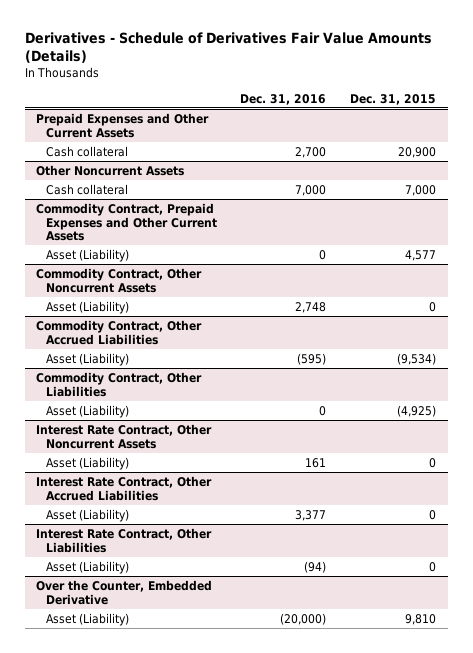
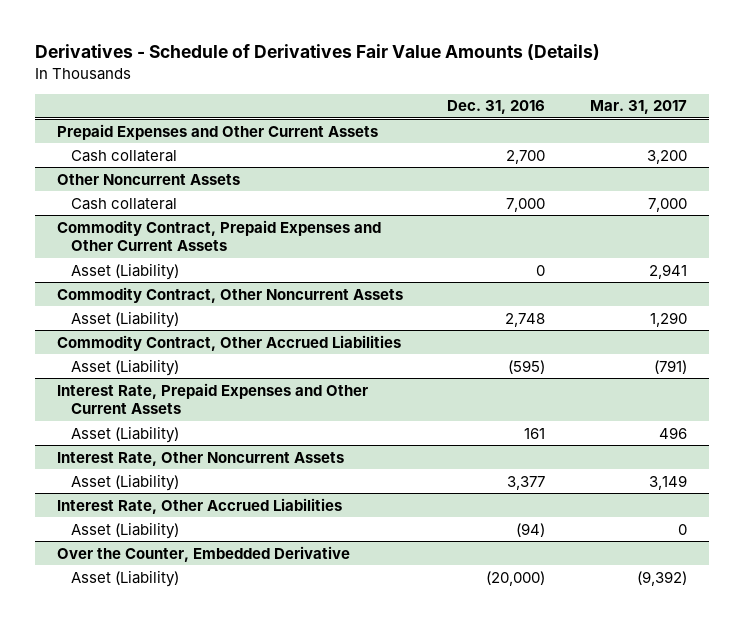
- | Dec. 31, 2016 | Dec. 31, 2015
+ | Dec. 31, 2016 | Mar. 31, 2017
- Commodity Contract, Other Liabilities
- Asset (Liability) | 0 | (4,925)
- Interest Rate Contract, Other Noncurrent Assets
+ Interest Rate, Prepaid Expenses and Other Current Assets
- Interest Rate Contract, Other Accrued Liabilities
+ Interest Rate, Other Noncurrent Assets
- Interest Rate Contract, Other Liabilities
+ Interest Rate, Other Accrued Liabilities

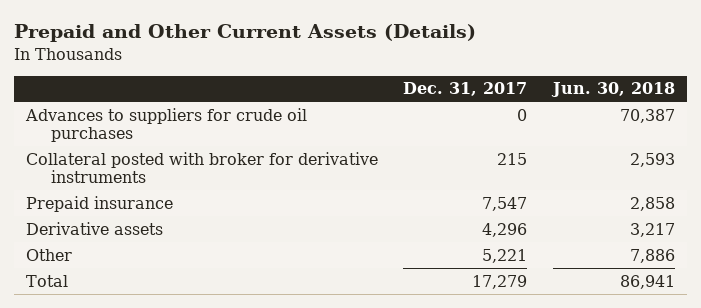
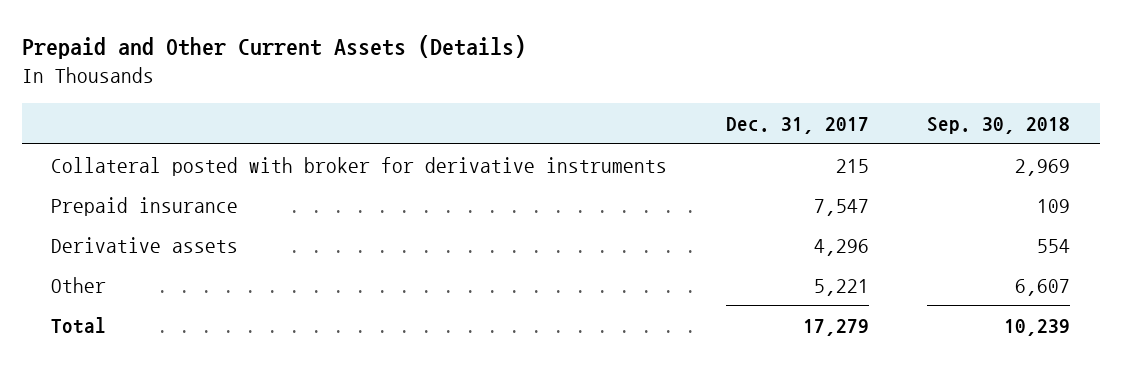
- | Dec. 31, 2017 | Jun. 30, 2018
+ | Dec. 31, 2017 | Sep. 30, 2018
- Advances to suppliers for crude oil purchases | 0 | 70,387

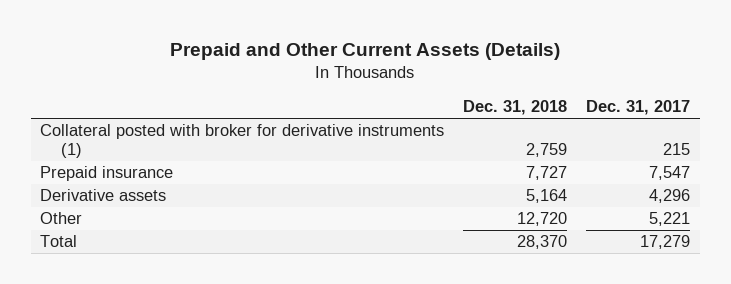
- | Dec. 31, 2017 | Sep. 30, 2018
+ | Dec. 31, 2018 | Dec. 31, 2017
- Collateral posted with broker for derivative instruments | 215 | 2,969
+ Collateral posted with broker for derivative instruments (1) | 2,759 | 215

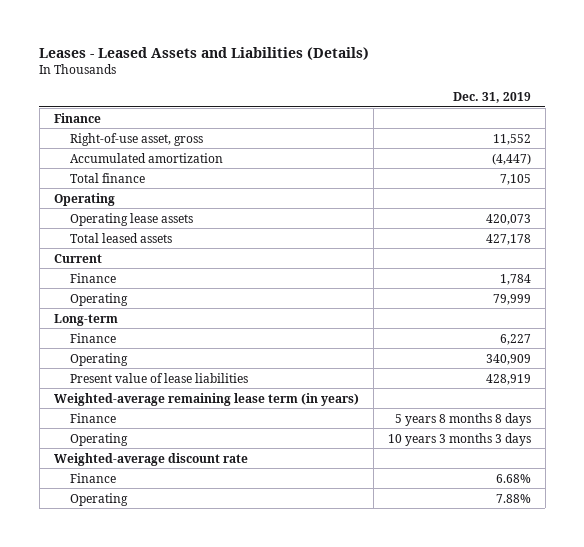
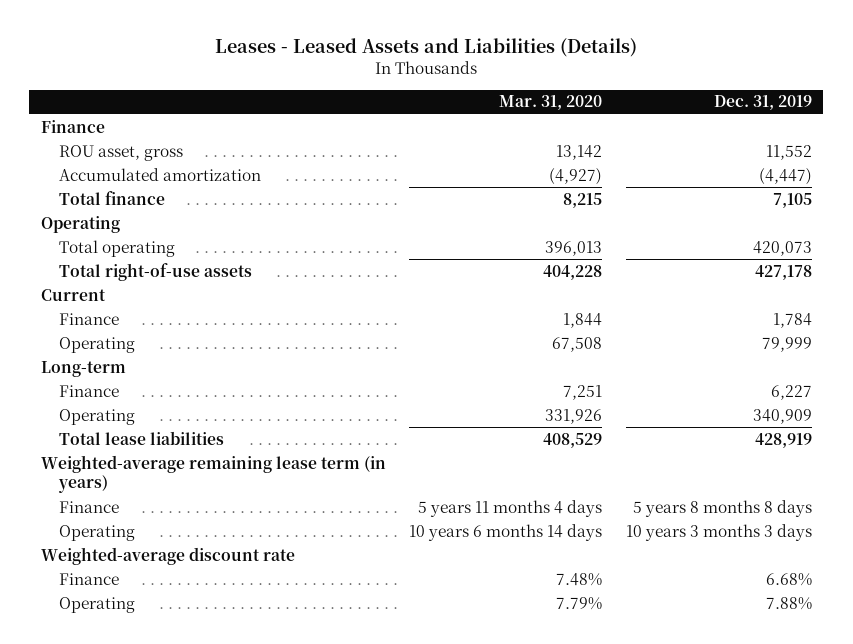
- | Dec. 31, 2019
+ | Mar. 31, 2020 | Dec. 31, 2019
- Right-of-use asset, gross | 11,552
+ ROU asset, gross | 13,142 | 11,552
- Operating lease assets | 420,073
- Total leased assets | 427,178
+ Total operating | 396,013 | 420,073
+ Total right-of-use assets | 404,228 | 427,178
- Present value of lease liabilities | 428,919
+ Total lease liabilities | 408,529 | 428,919

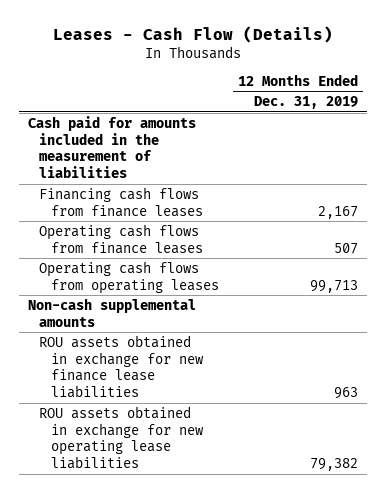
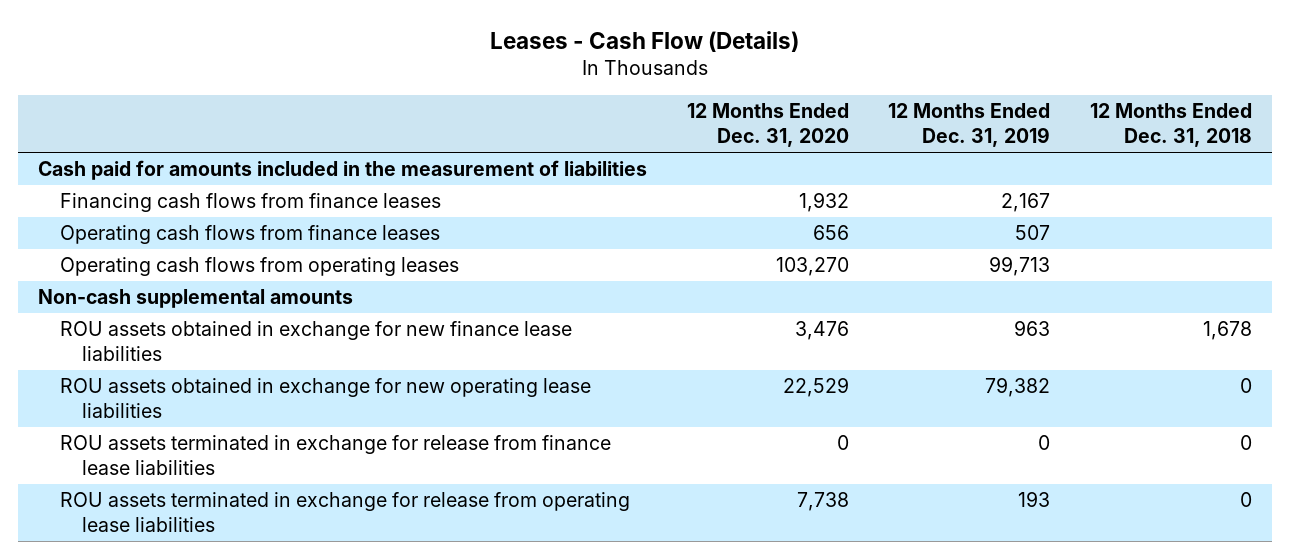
- | 12 Months Ended Dec. 31, 2019
+ | 12 Months Ended Dec. 31, 2020 | 12 Months Ended Dec. 31, 2019 | 12 Months Ended Dec. 31, 2018
+ ROU assets terminated in exchange for release from finance lease liabilities | 0 | 0 | 0
+ ROU assets terminated in exchange for release from operating lease liabilities | 7,738 | 193 | 0

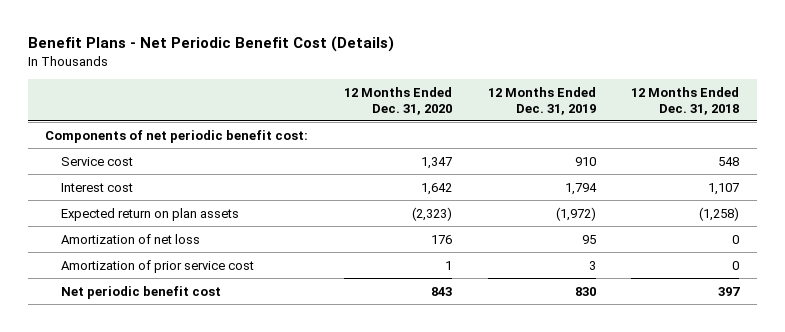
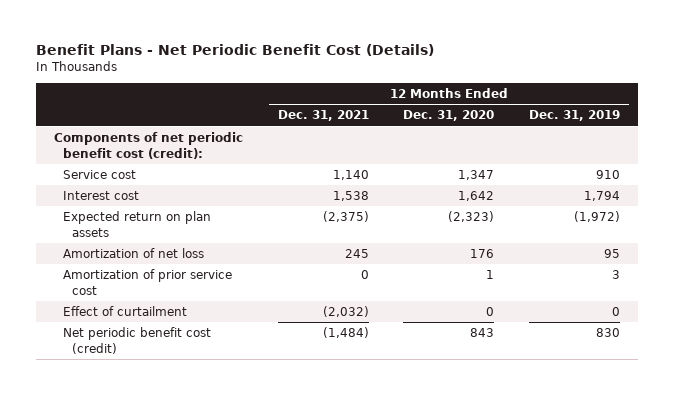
- | 12 Months Ended Dec. 31, 2020 | 12 Months Ended Dec. 31, 2019 | 12 Months Ended Dec. 31, 2018
+ | 12 Months Ended Dec. 31, 2021 | 12 Months Ended Dec. 31, 2020 | 12 Months Ended Dec. 31, 2019
- Components of net periodic benefit cost:
+ Components of net periodic benefit cost (credit):
- Net periodic benefit cost | 843 | 830 | 397
+ Effect of curtailment | (2,032) | 0 | 0
+ Net periodic benefit cost (credit) | (1,484) | 843 | 830

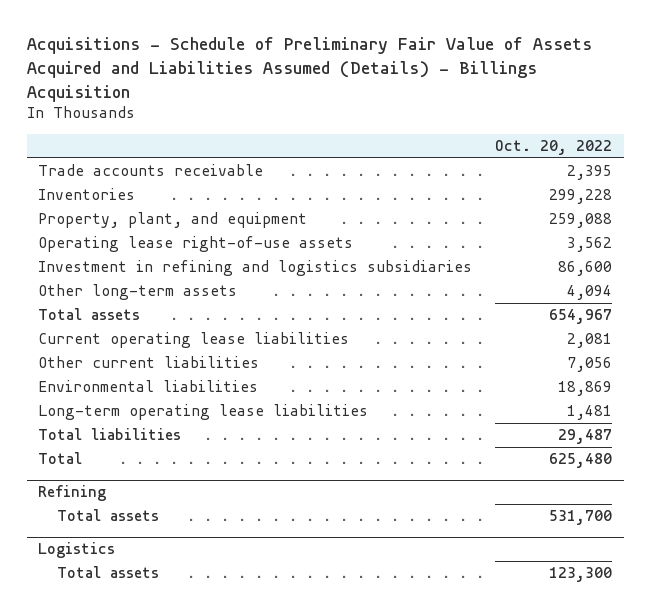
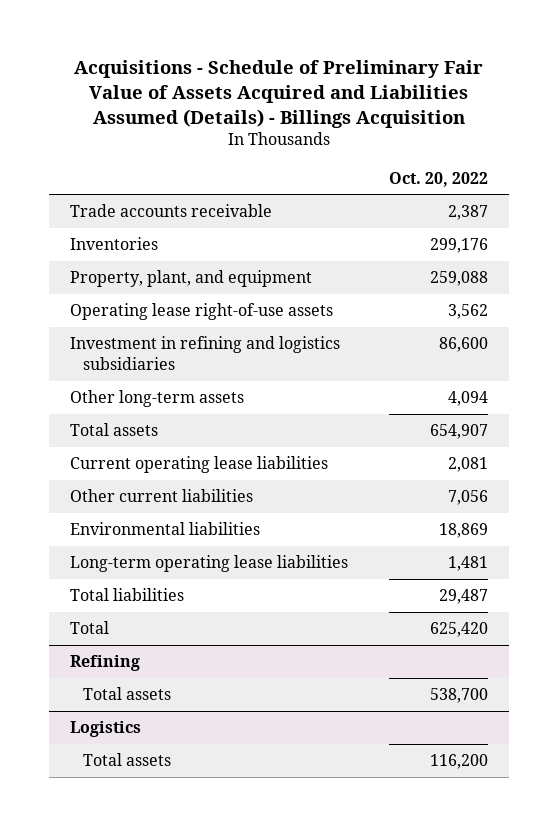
- Trade accounts receivable | 2,395
- Inventories | 299,228
+ Trade accounts receivable | 2,387
+ Inventories | 299,176
- Total assets | 654,967
+ Total assets | 654,907
- Total | 625,480
+ Total | 625,420
@ Refining
- Total assets | 531,700
+ Total assets | 538,700
@ Logistics
- Total assets | 123,300
+ Total assets | 116,200

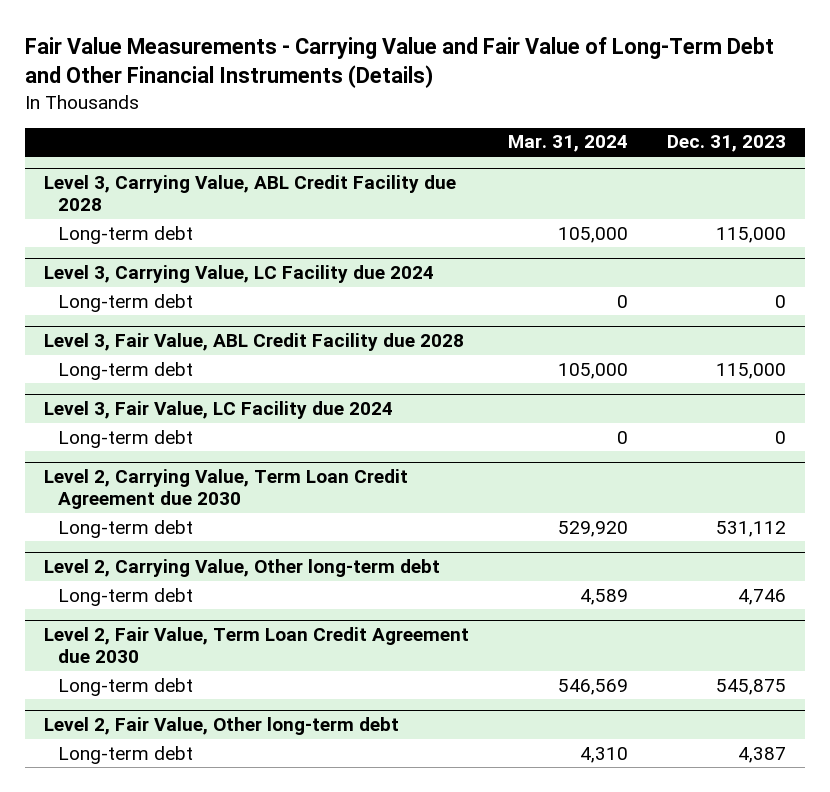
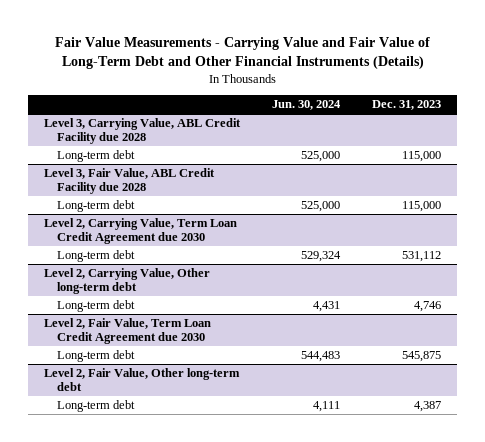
- | Mar. 31, 2024 | Dec. 31, 2023
+ | Jun. 30, 2024 | Dec. 31, 2023
- Level 3, Carrying Value, LC Facility due 2024
- Long-term debt | 0 | 0
- Level 3, Fair Value, LC Facility due 2024
- Long-term debt | 0 | 0

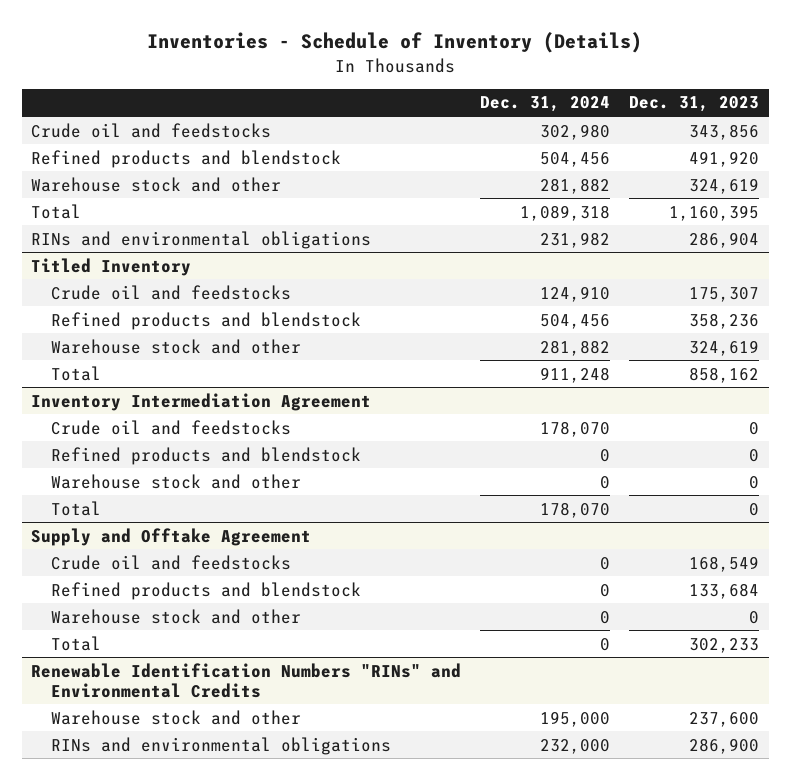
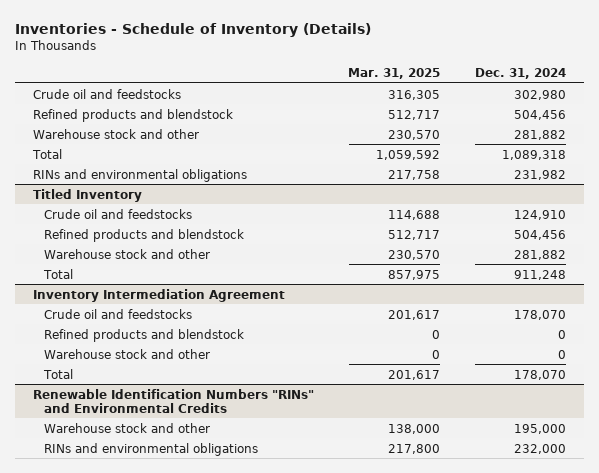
- | Dec. 31, 2024 | Dec. 31, 2023
+ | Mar. 31, 2025 | Dec. 31, 2024
- Supply and Offtake Agreement
- Crude oil and feedstocks | 0 | 168,549
- Refined products and blendstock | 0 | 133,684
- Warehouse stock and other | 0 | 0
- Total | 0 | 302,233

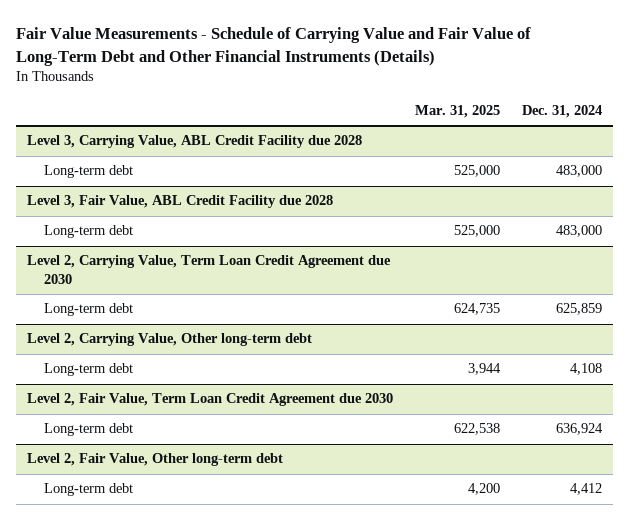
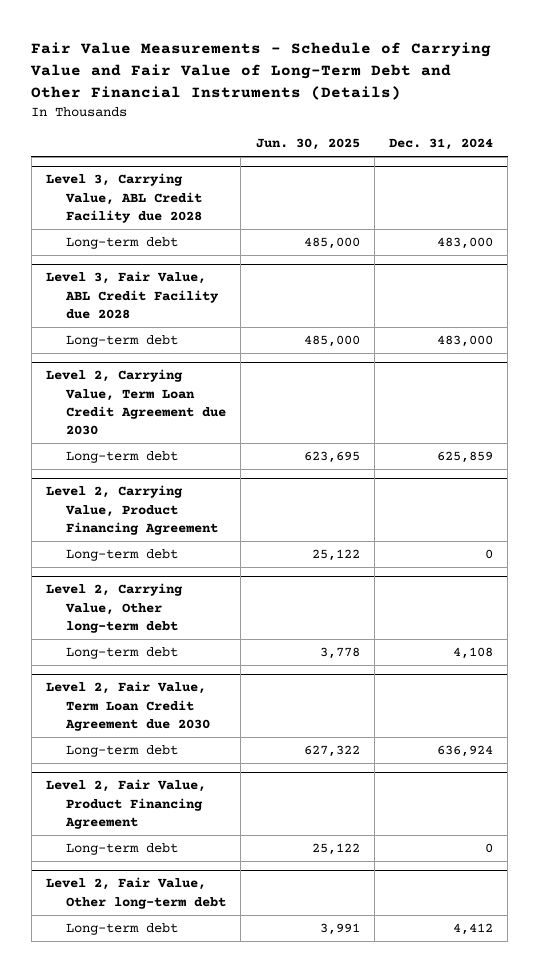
- | Mar. 31, 2025 | Dec. 31, 2024
+ | Jun. 30, 2025 | Dec. 31, 2024
+ Level 2, Carrying Value, Product Financing Agreement
+ Long-term debt | 25,122 | 0
+ Level 2, Fair Value, Product Financing Agreement
+ Long-term debt | 25,122 | 0

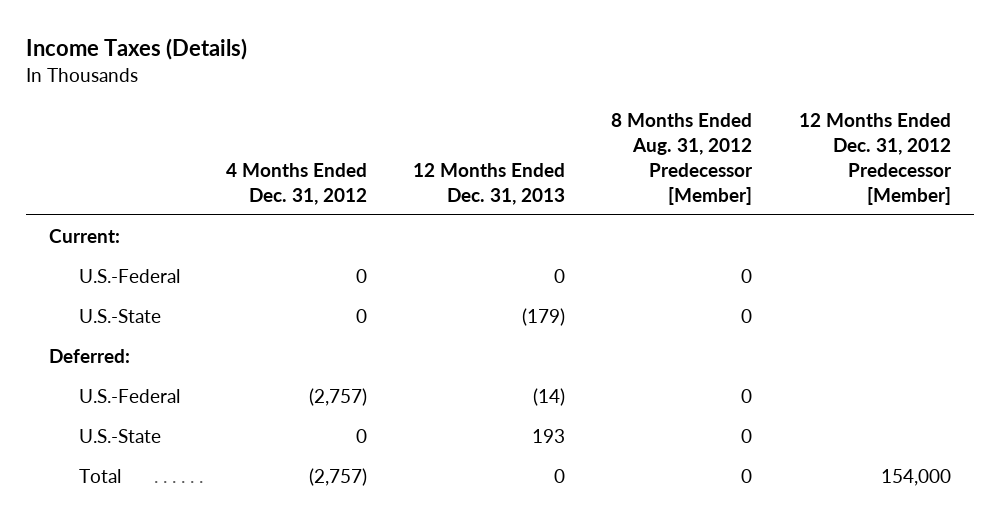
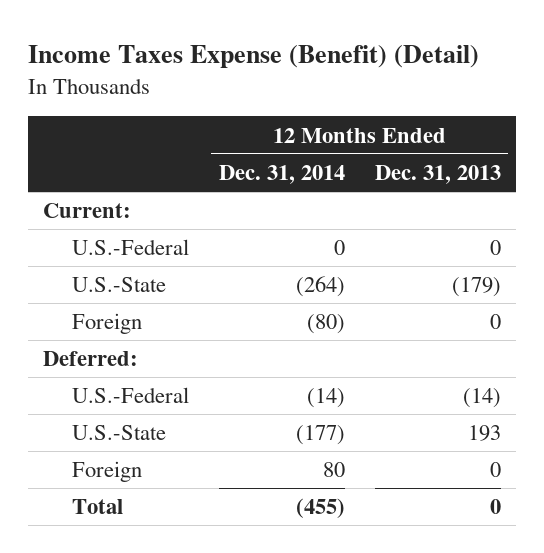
- Income Taxes (Details)
+ Income Taxes Expense (Benefit) (Detail)
- | 4 Months Ended Dec. 31, 2012 | 12 Months Ended Dec. 31, 2013 | 8 Months Ended Aug. 31, 2012 Predecessor [Member] | 12 Months Ended Dec. 31, 2012 Predecessor [Member]
+ | 12 Months Ended Dec. 31, 2014 | 12 Months Ended Dec. 31, 2013
+ Foreign | (80) | 0
+ Foreign | 80 | 0

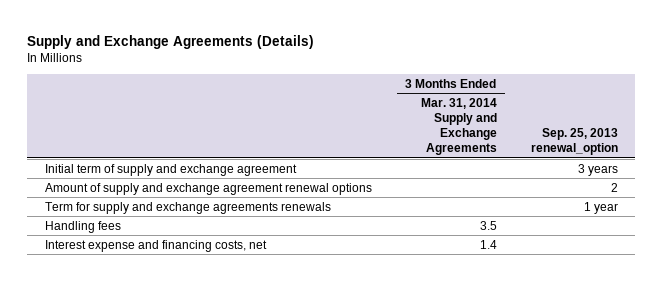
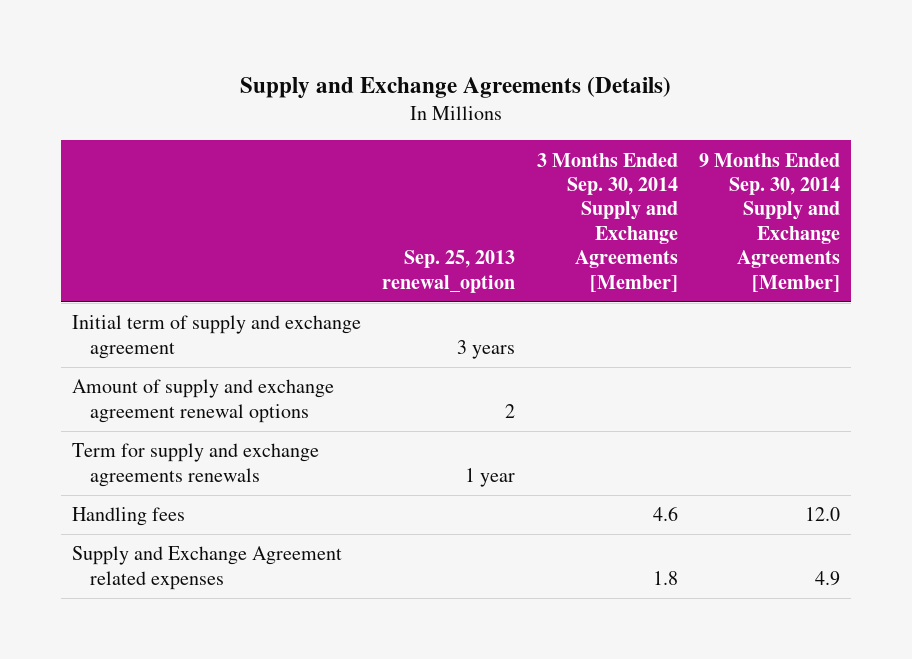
- | 3 Months Ended Mar. 31, 2014 Supply and Exchange Agreements | Sep. 25, 2013 renewal_option
+ | Sep. 25, 2013 renewal_option | 3 Months Ended Sep. 30, 2014 Supply and Exchange Agreements [Member] | 9 Months Ended Sep. 30, 2014 Supply and Exchange Agreements [Member]
- Interest expense and financing costs, net | 1.4 |
+ Supply and Exchange Agreement related expenses | | 1.8 | 4.9

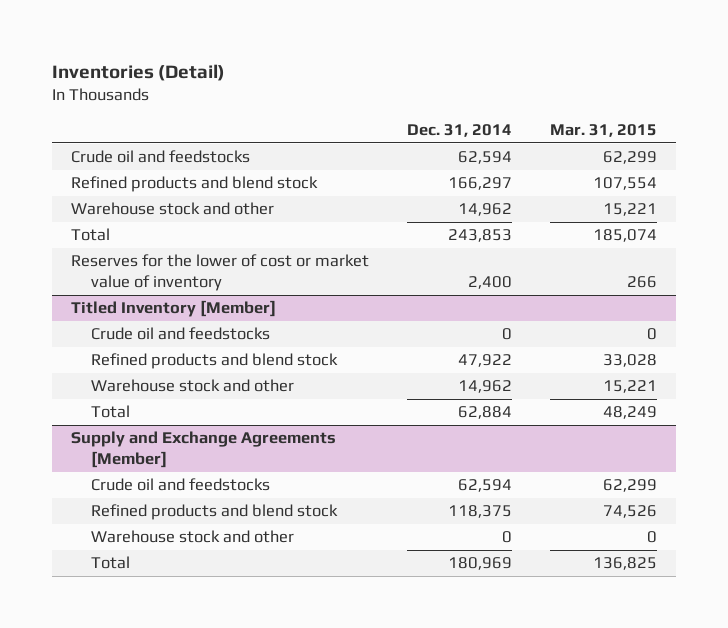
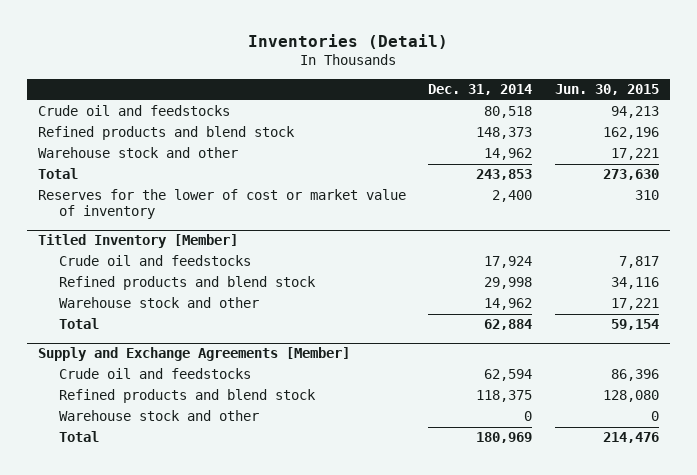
- | Dec. 31, 2014 | Mar. 31, 2015
+ | Dec. 31, 2014 | Jun. 30, 2015
- Crude oil and feedstocks | 62,594 | 62,299
- Refined products and blend stock | 166,297 | 107,554
+ Crude oil and feedstocks | 80,518 | 94,213
+ Refined products and blend stock | 148,373 | 162,196
@ Titled Inventory [Member]
- Crude oil and feedstocks | 0 | 0
- Refined products and blend stock | 47,922 | 33,028
+ Crude oil and feedstocks | 17,924 | 7,817
+ Refined products and blend stock | 29,998 | 34,116

